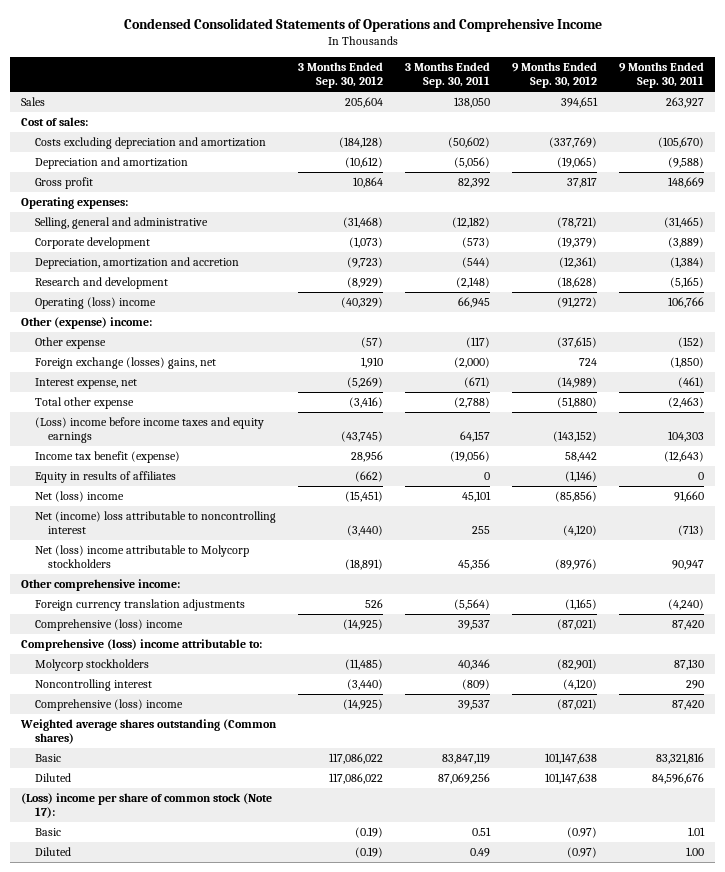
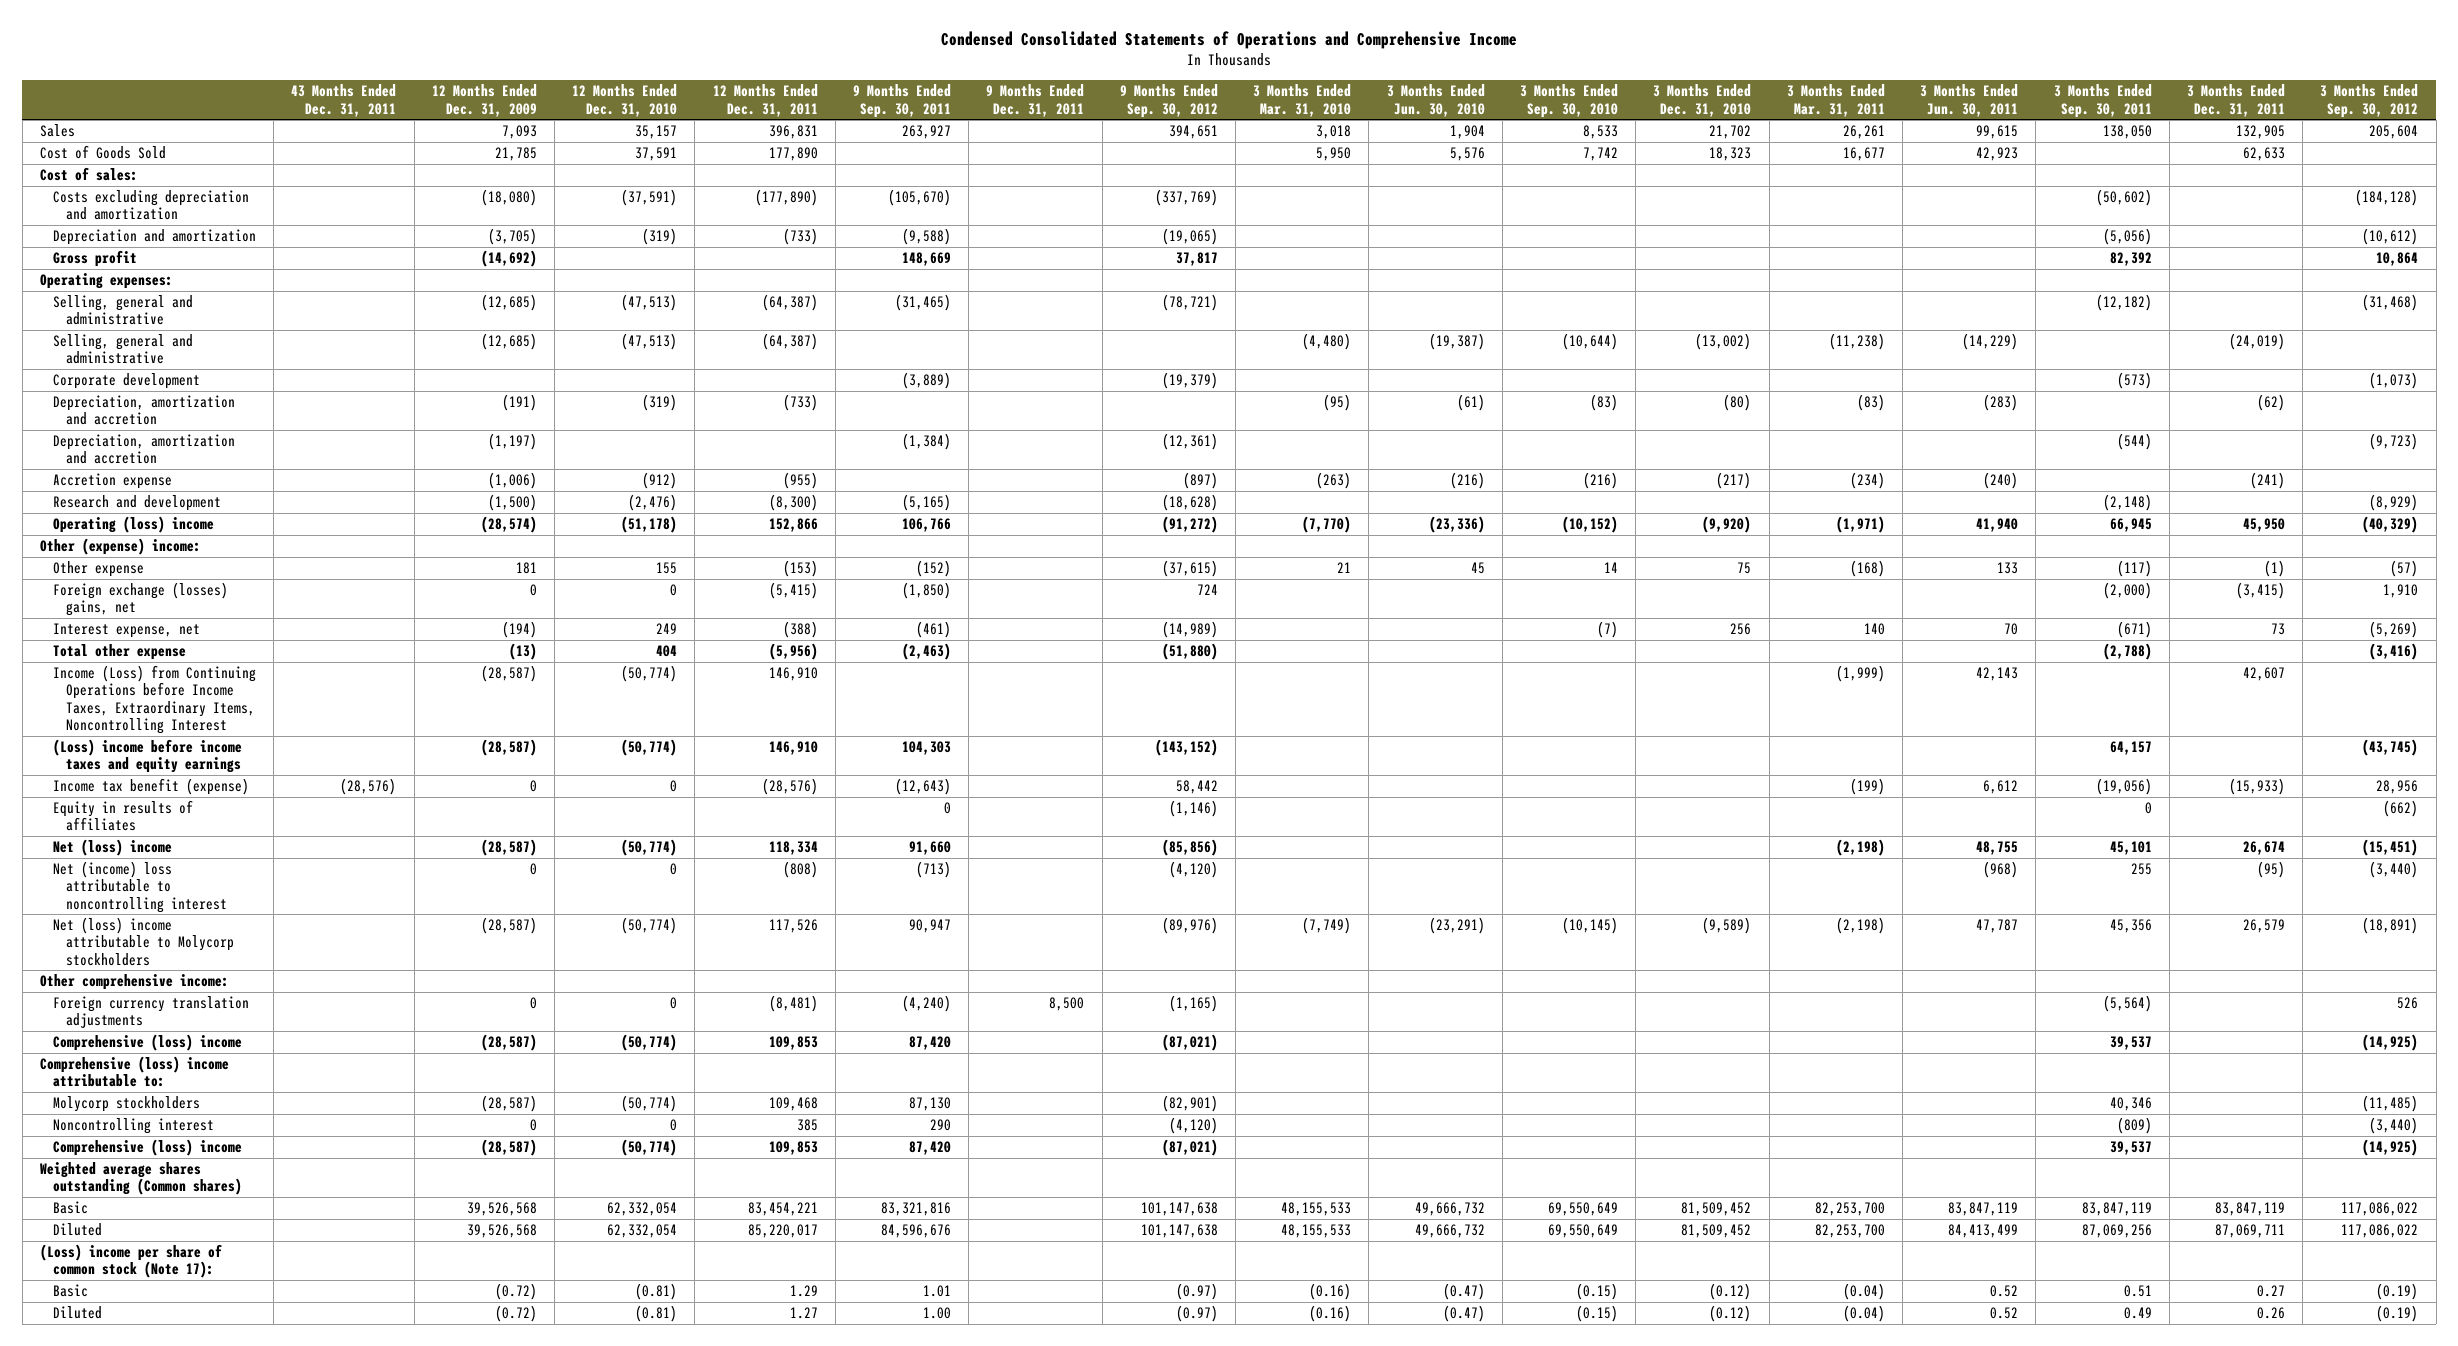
- | 3 Months Ended Sep. 30, 2012 | 3 Months Ended Sep. 30, 2011 | 9 Months Ended Sep. 30, 2012 | 9 Months Ended Sep. 30, 2011
+ | 43 Months Ended Dec. 31, 2011 | 12 Months Ended Dec. 31, 2009 | 12 Months Ended Dec. 31, 2010 | 12 Months Ended Dec. 31, 2011 | 9 Months Ended Sep. 30, 2011 | 9 Months Ended Dec. 31, 2011 | 9 Months Ended Sep. 30, 2012 | 3 Months Ended Mar. 31, 2010 | 3 Months Ended Jun. 30, 2010 | 3 Months Ended Sep. 30, 2010 | 3 Months Ended Dec. 31, 2010 | 3 Months Ended Mar. 31, 2011 | 3 Months Ended Jun. 30, 2011 | 3 Months Ended Sep. 30, 2011 | 3 Months Ended Dec. 31, 2011 | 3 Months Ended Sep. 30, 2012
+ Cost of Goods Sold | | 21,785 | 37,591 | 177,890 | | | | 5,950 | 5,576 | 7,742 | 18,323 | 16,677 | 42,923 | | 62,633 |
+ Selling, general and administrative | | (12,685) | (47,513) | (64,387) | | | | (4,480) | (19,387) | (10,644) | (13,002) | (11,238) | (14,229) | | (24,019) |
+ Depreciation, amortization and accretion | | (191) | (319) | (733) | | | | (95) | (61) | (83) | (80) | (83) | (283) | | (62) |
+ Accretion expense | | (1,006) | (912) | (955) | | | (897) | (263) | (216) | (216) | (217) | (234) | (240) | | (241) |
+ Income (Loss) from Continuing Operations before Income Taxes, Extraordinary Items, Noncontrolling Interest | | (28,587) | (50,774) | 146,910 | | | | | | | | (1,999) | 42,143 | | 42,607 |

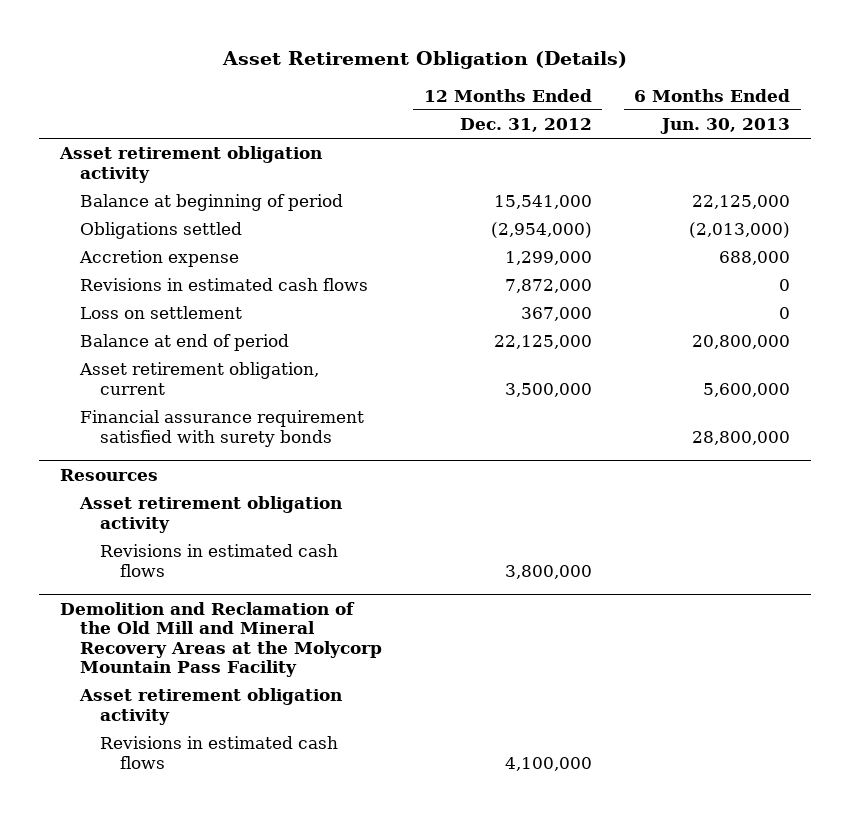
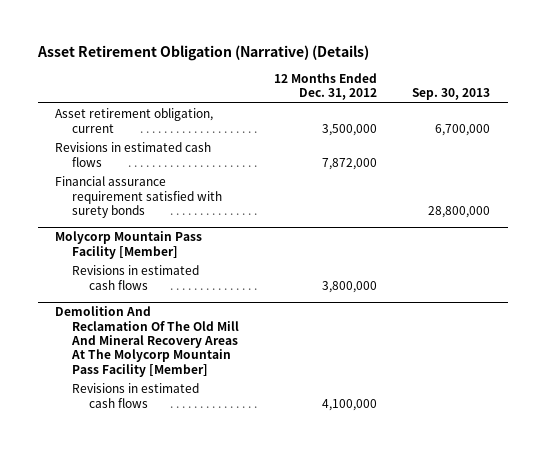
- Asset Retirement Obligation (Details)
+ Asset Retirement Obligation (Narrative) (Details)
- | 12 Months Ended Dec. 31, 2012 | 6 Months Ended Jun. 30, 2013
+ | 12 Months Ended Dec. 31, 2012 | Sep. 30, 2013
- Asset retirement obligation activity
- Balance at beginning of period | 15,541,000 | 22,125,000
- Obligations settled | (2,954,000) | (2,013,000)
- Accretion expense | 1,299,000 | 688,000
- Loss on settlement | 367,000 | 0
- Balance at end of period | 22,125,000 | 20,800,000
moved down: Revisions in estimated cash flows | 7,872,000 |
- Resources
- Asset retirement obligation activity
+ Molycorp Mountain Pass Facility [Member]
- Demolition and Reclamation of the Old Mill and Mineral Recovery Areas at the Molycorp Mountain Pass Facility
- Asset retirement obligation activity
+ Demolition And Reclamation Of The Old Mill And Mineral Recovery Areas At The Molycorp Mountain Pass Facility [Member]

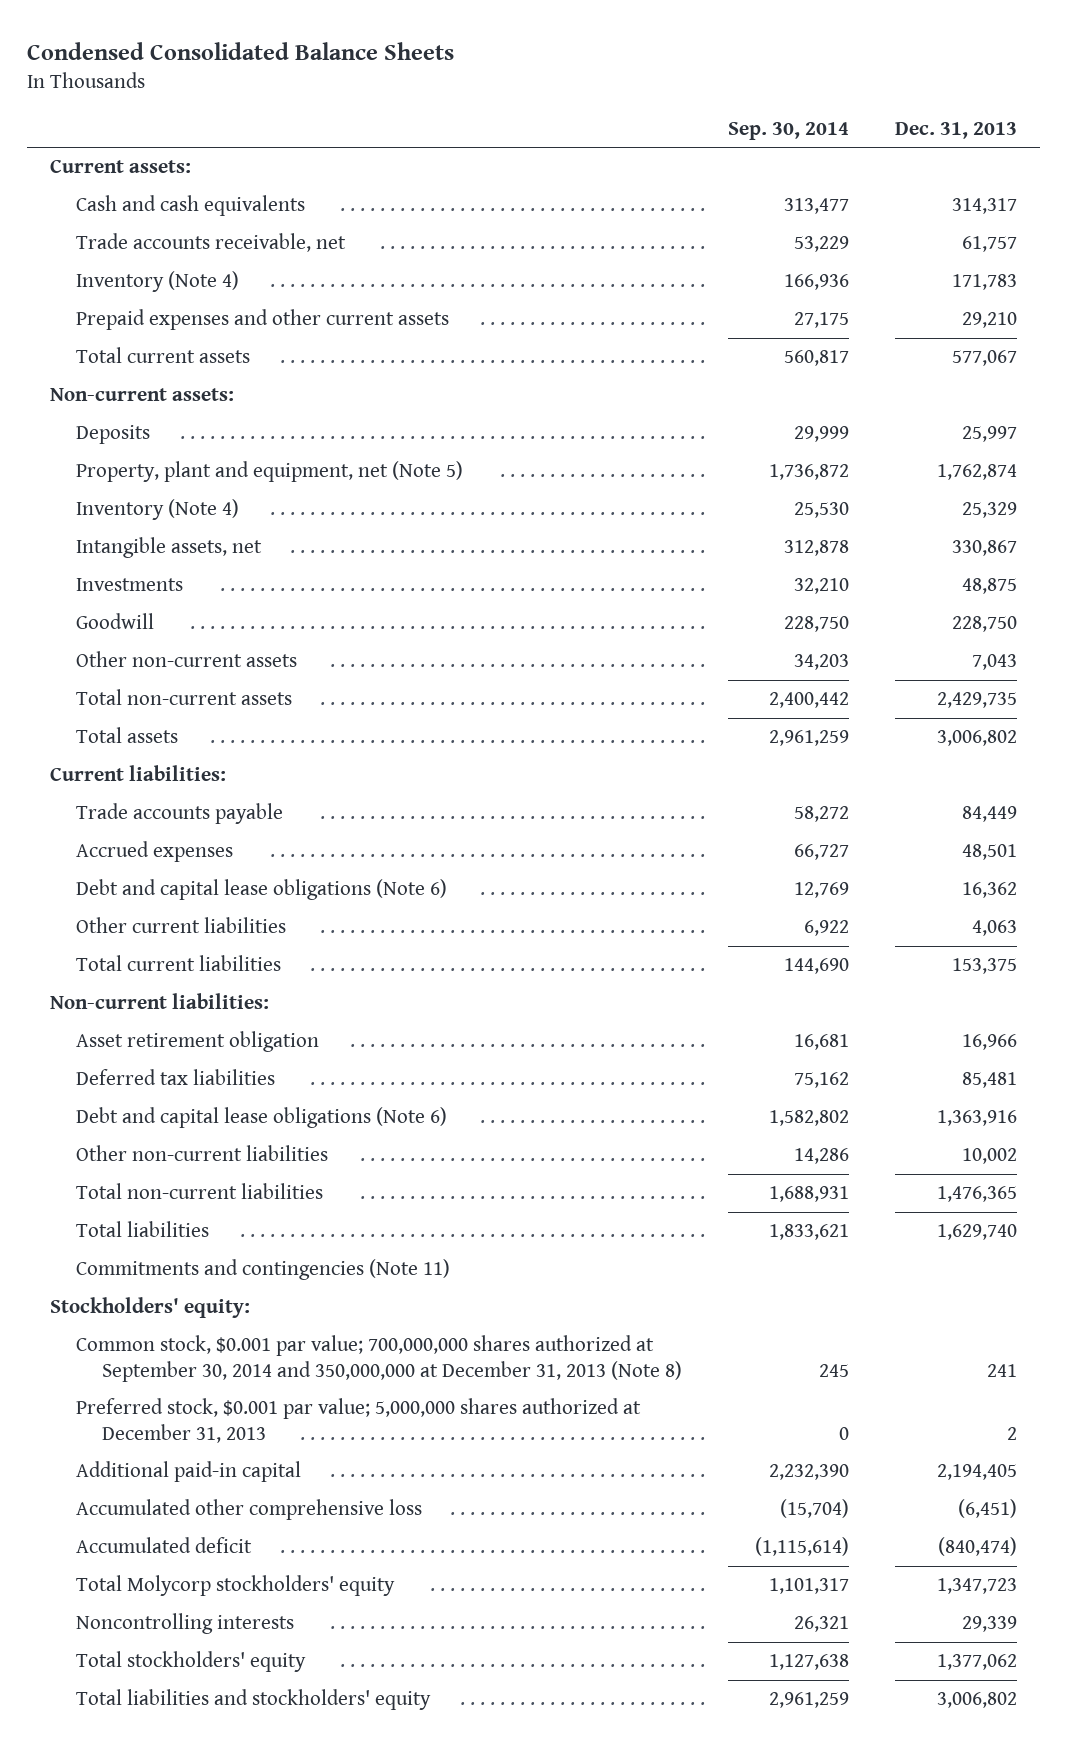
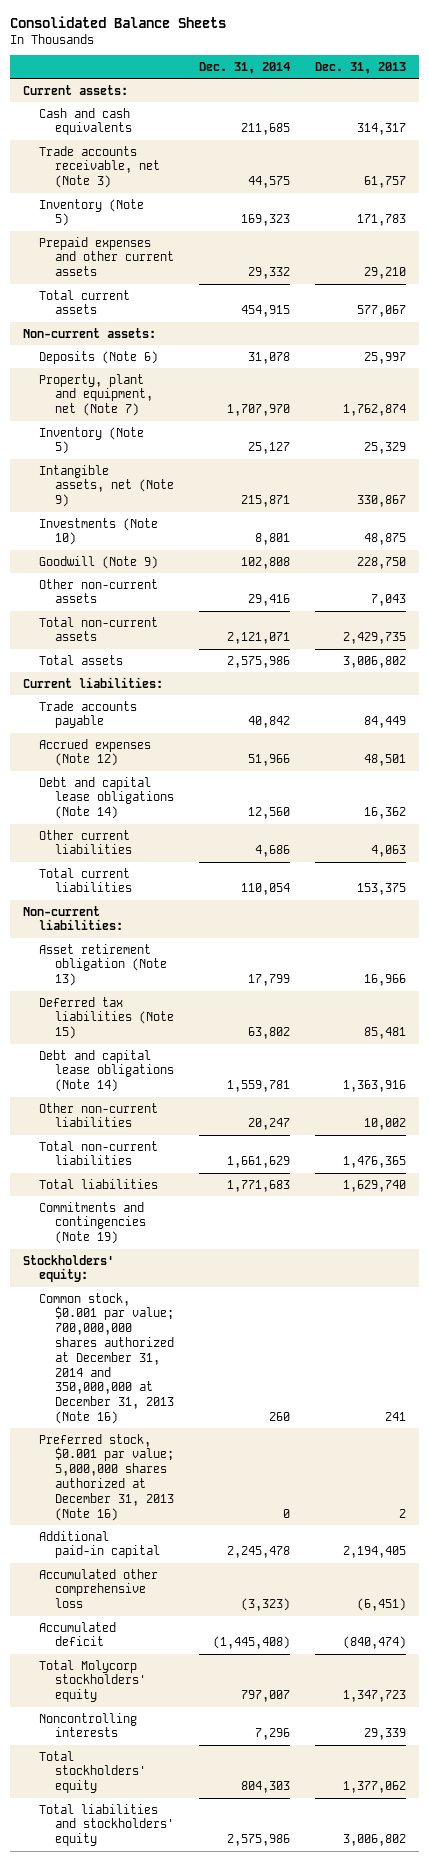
- Condensed Consolidated Balance Sheets
+ Consolidated Balance Sheets
- | Sep. 30, 2014 | Dec. 31, 2013
+ | Dec. 31, 2014 | Dec. 31, 2013
- Trade accounts receivable, net | 53,229 | 61,757
- Inventory (Note 4) | 166,936 | 171,783
+ Trade accounts receivable, net (Note 3) | 44,575 | 61,757
+ Inventory (Note 5) | 169,323 | 171,783
- Deposits | 29,999 | 25,997
- Property, plant and equipment, net (Note 5) | 1,736,872 | 1,762,874
- Inventory (Note 4) | 25,530 | 25,329
- Intangible assets, net | 312,878 | 330,867
- Investments | 32,210 | 48,875
- Goodwill | 228,750 | 228,750
+ Deposits (Note 6) | 31,078 | 25,997
+ Property, plant and equipment, net (Note 7) | 1,707,970 | 1,762,874
+ Inventory (Note 5) | 25,127 | 25,329
+ Intangible assets, net (Note 9) | 215,871 | 330,867
+ Investments (Note 10) | 8,801 | 48,875
+ Goodwill (Note 9) | 102,808 | 228,750
- Accrued expenses | 66,727 | 48,501
- Debt and capital lease obligations (Note 6) | 12,769 | 16,362
+ Accrued expenses (Note 12) | 51,966 | 48,501
+ Debt and capital lease obligations (Note 14) | 12,560 | 16,362
- Asset retirement obligation | 16,681 | 16,966
- Deferred tax liabilities | 75,162 | 85,481
- Debt and capital lease obligations (Note 6) | 1,582,802 | 1,363,916
+ Asset retirement obligation (Note 13) | 17,799 | 16,966
+ Deferred tax liabilities (Note 15) | 63,802 | 85,481
+ Debt and capital lease obligations (Note 14) | 1,559,781 | 1,363,916
- Commitments and contingencies (Note 11)
+ Commitments and contingencies (Note 19)
- Common stock, $0.001 par value; 700,000,000 shares authorized at September 30, 2014 and 350,000,000 at December 31, 2013 (Note 8) | 245 | 241
- Preferred stock, $0.001 par value; 5,000,000 shares authorized at December 31, 2013 | 0 | 2
+ Common stock, $0.001 par value; 700,000,000 shares authorized at December 31, 2014 and 350,000,000 at December 31, 2013 (Note 16) | 260 | 241
+ Preferred stock, $0.001 par value; 5,000,000 shares authorized at December 31, 2013 (Note 16) | 0 | 2

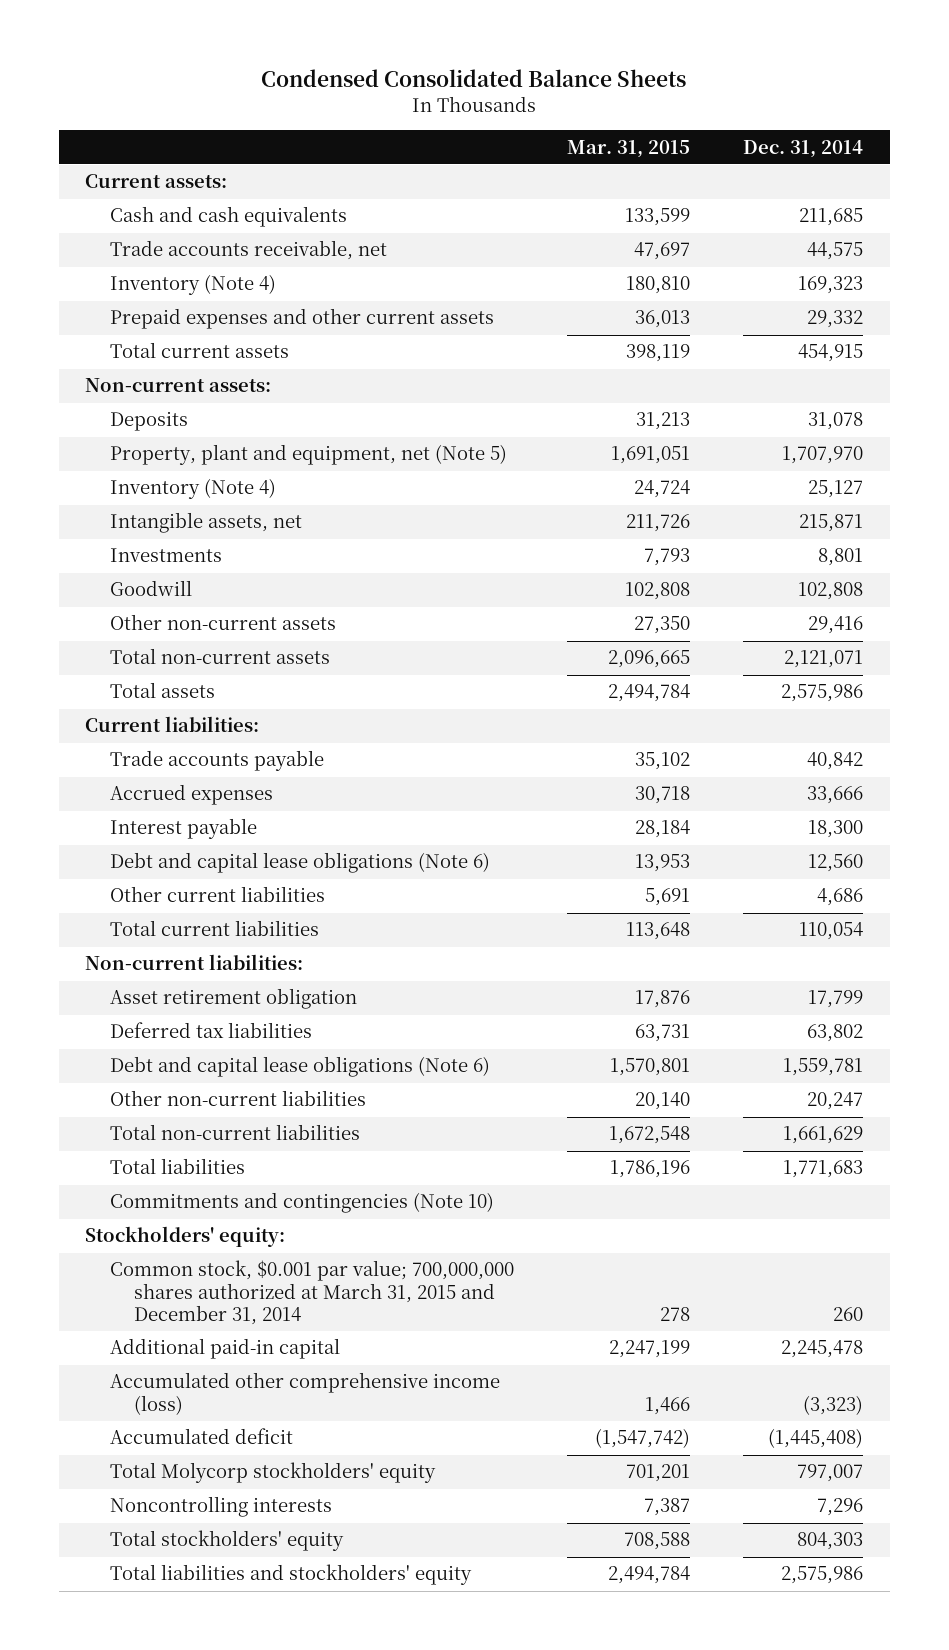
- Consolidated Balance Sheets
+ Condensed Consolidated Balance Sheets
- | Dec. 31, 2014 | Dec. 31, 2013
+ | Mar. 31, 2015 | Dec. 31, 2014
- Trade accounts receivable, net (Note 3) | 44,575 | 61,757
- Inventory (Note 5) | 169,323 | 171,783
+ Trade accounts receivable, net | 47,697 | 44,575
+ Inventory (Note 4) | 180,810 | 169,323
- Deposits (Note 6) | 31,078 | 25,997
- Property, plant and equipment, net (Note 7) | 1,707,970 | 1,762,874
- Inventory (Note 5) | 25,127 | 25,329
- Intangible assets, net (Note 9) | 215,871 | 330,867
- Investments (Note 10) | 8,801 | 48,875
- Goodwill (Note 9) | 102,808 | 228,750
+ Deposits | 31,213 | 31,078
+ Property, plant and equipment, net (Note 5) | 1,691,051 | 1,707,970
+ Inventory (Note 4) | 24,724 | 25,127
+ Intangible assets, net | 211,726 | 215,871
+ Investments | 7,793 | 8,801
+ Goodwill | 102,808 | 102,808
- Accrued expenses (Note 12) | 51,966 | 48,501
- Debt and capital lease obligations (Note 14) | 12,560 | 16,362
+ Accrued expenses | 30,718 | 33,666
+ Interest payable | 28,184 | 18,300
+ Debt and capital lease obligations (Note 6) | 13,953 | 12,560
- Asset retirement obligation (Note 13) | 17,799 | 16,966
- Deferred tax liabilities (Note 15) | 63,802 | 85,481
- Debt and capital lease obligations (Note 14) | 1,559,781 | 1,363,916
+ Asset retirement obligation | 17,876 | 17,799
+ Deferred tax liabilities | 63,731 | 63,802
+ Debt and capital lease obligations (Note 6) | 1,570,801 | 1,559,781
- Commitments and contingencies (Note 19)
+ Commitments and contingencies (Note 10)
- Common stock, $0.001 par value; 700,000,000 shares authorized at December 31, 2014 and 350,000,000 at December 31, 2013 (Note 16) | 260 | 241
- Preferred stock, $0.001 par value; 5,000,000 shares authorized at December 31, 2013 (Note 16) | 0 | 2
+ Common stock, $0.001 par value; 700,000,000 shares authorized at March 31, 2015 and December 31, 2014 | 278 | 260
- Accumulated other comprehensive loss | (3,323) | (6,451)
+ Accumulated other comprehensive income (loss) | 1,466 | (3,323)

